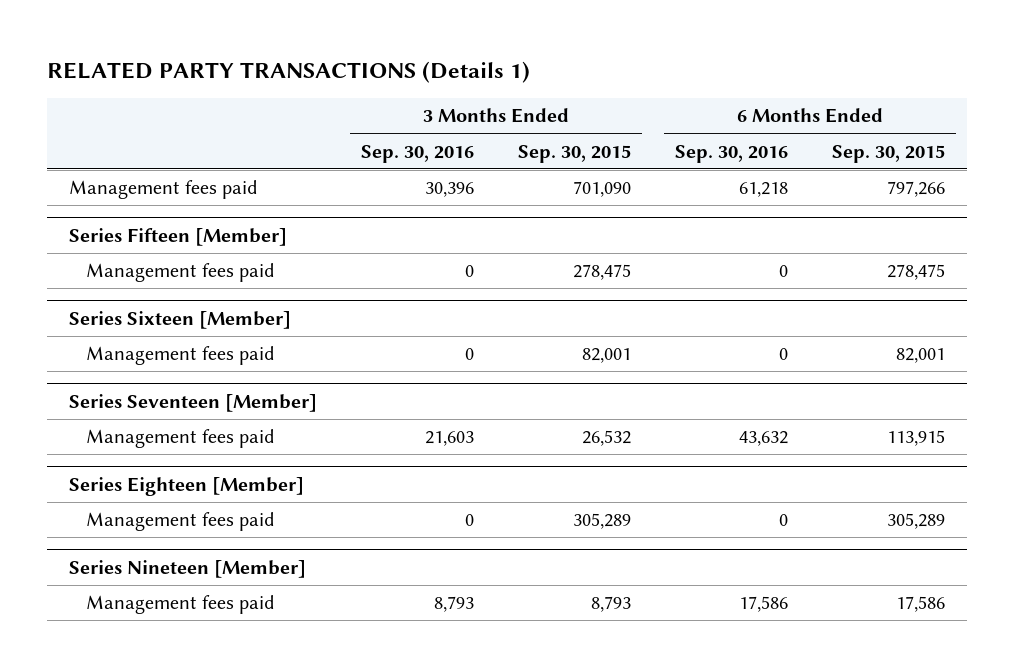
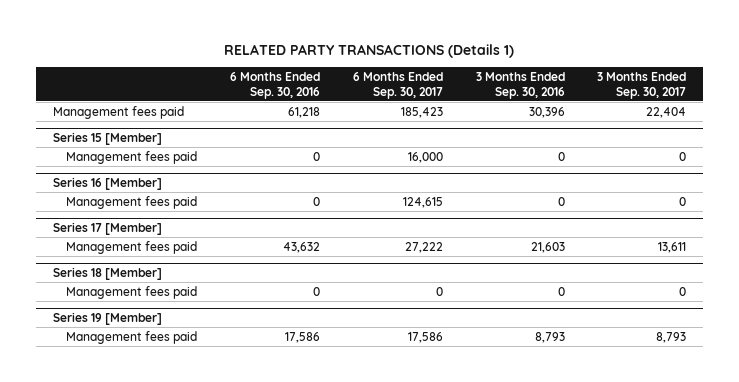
- | 3 Months Ended Sep. 30, 2016 | 3 Months Ended Sep. 30, 2015 | 6 Months Ended Sep. 30, 2016 | 6 Months Ended Sep. 30, 2015
+ | 6 Months Ended Sep. 30, 2016 | 6 Months Ended Sep. 30, 2017 | 3 Months Ended Sep. 30, 2016 | 3 Months Ended Sep. 30, 2017
- Series Fifteen [Member]
+ Series 15 [Member]
- Series Sixteen [Member]
+ Series 16 [Member]
- Series Seventeen [Member]
+ Series 17 [Member]
- Series Eighteen [Member]
+ Series 18 [Member]
- Series Nineteen [Member]
+ Series 19 [Member]

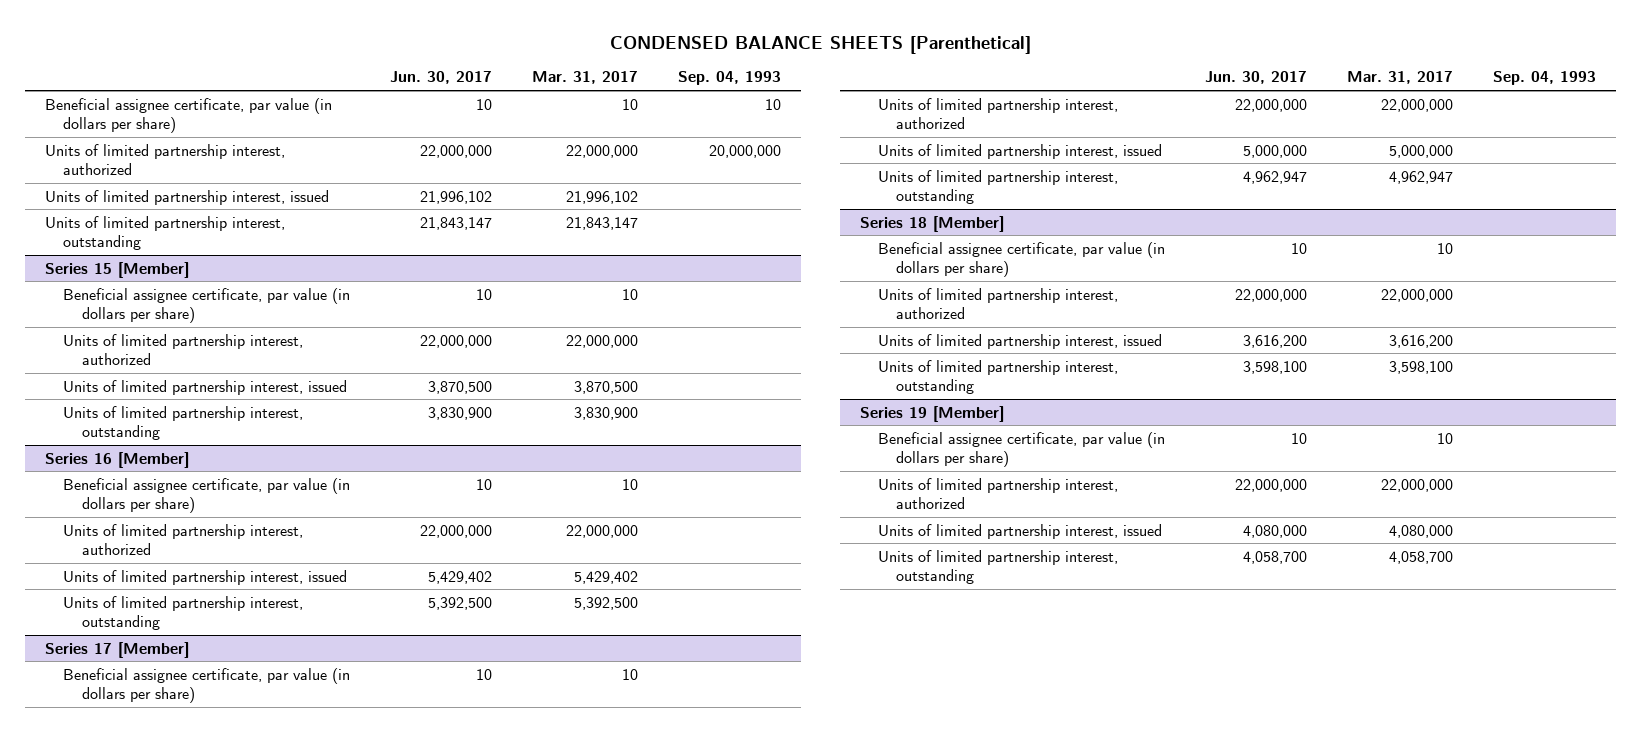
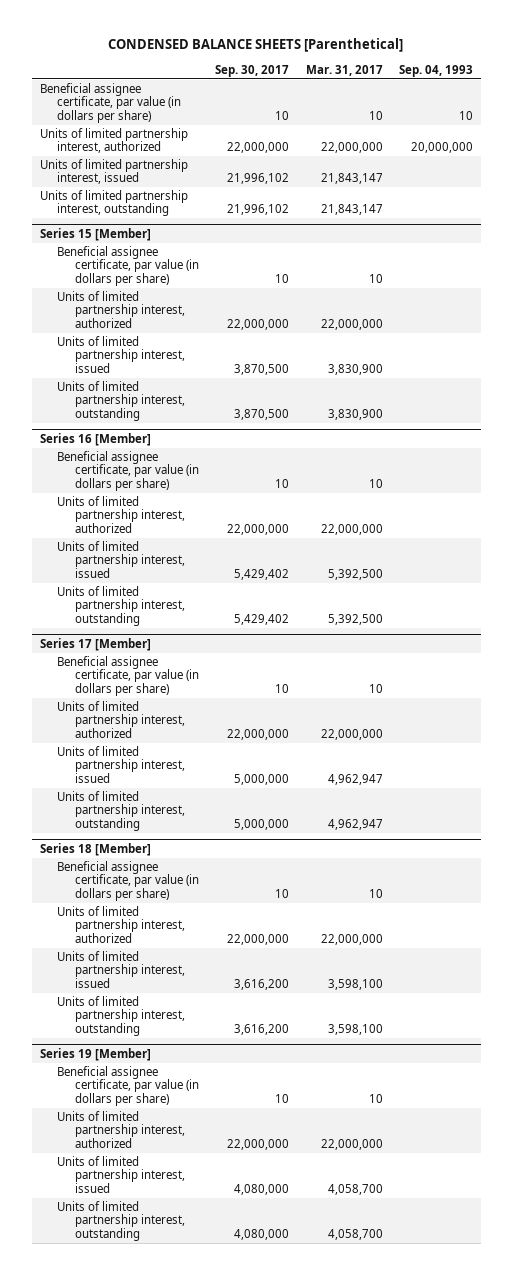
- | Jun. 30, 2017 | Mar. 31, 2017 | Sep. 04, 1993
+ | Sep. 30, 2017 | Mar. 31, 2017 | Sep. 04, 1993
- Units of limited partnership interest, issued | 21,996,102 | 21,996,102 |
+ Units of limited partnership interest, issued | 21,996,102 | 21,843,147 |
@ Series 15 [Member]
- Units of limited partnership interest, issued | 3,870,500 | 3,870,500 |
+ Units of limited partnership interest, issued | 3,870,500 | 3,830,900 |
@ Series 16 [Member]
- Units of limited partnership interest, issued | 5,429,402 | 5,429,402 |
+ Units of limited partnership interest, issued | 5,429,402 | 5,392,500 |
@ Series 17 [Member]
- Units of limited partnership interest, issued | 5,000,000 | 5,000,000 |
+ Units of limited partnership interest, issued | 5,000,000 | 4,962,947 |
@ Series 18 [Member]
- Units of limited partnership interest, issued | 3,616,200 | 3,616,200 |
+ Units of limited partnership interest, issued | 3,616,200 | 3,598,100 |
@ Series 19 [Member]
- Units of limited partnership interest, issued | 4,080,000 | 4,080,000 |
+ Units of limited partnership interest, issued | 4,080,000 | 4,058,700 |

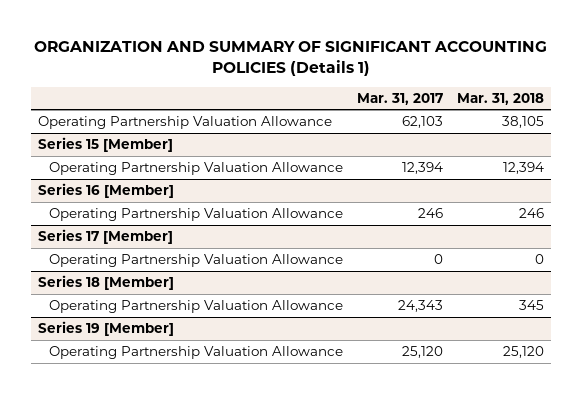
- CONDENSED BALANCE SHEETS [Parenthetical]
+ ORGANIZATION AND SUMMARY OF SIGNIFICANT ACCOUNTING POLICIES (Details 1)
- | Sep. 30, 2017 | Mar. 31, 2017 | Sep. 04, 1993
+ | Mar. 31, 2017 | Mar. 31, 2018
- Beneficial assignee certificate, par value (in dollars per share) | 10 | 10 | 10
- Units of limited partnership interest, authorized | 22,000,000 | 22,000,000 | 20,000,000
- Units of limited partnership interest, issued | 21,996,102 | 21,843,147 |
- Units of limited partnership interest, outstanding | 21,996,102 | 21,843,147 |
+ Operating Partnership Valuation Allowance | 62,103 | 38,105
@ Series 15 [Member]
- Beneficial assignee certificate, par value (in dollars per share) | 10 | 10 |
- Units of limited partnership interest, authorized | 22,000,000 | 22,000,000 |
- Units of limited partnership interest, issued | 3,870,500 | 3,830,900 |
- Units of limited partnership interest, outstanding | 3,870,500 | 3,830,900 |
+ Operating Partnership Valuation Allowance | 12,394 | 12,394
@ Series 16 [Member]
- Beneficial assignee certificate, par value (in dollars per share) | 10 | 10 |
- Units of limited partnership interest, authorized | 22,000,000 | 22,000,000 |
- Units of limited partnership interest, issued | 5,429,402 | 5,392,500 |
- Units of limited partnership interest, outstanding | 5,429,402 | 5,392,500 |
+ Operating Partnership Valuation Allowance | 246 | 246
@ Series 17 [Member]
- Beneficial assignee certificate, par value (in dollars per share) | 10 | 10 |
- Units of limited partnership interest, authorized | 22,000,000 | 22,000,000 |
- Units of limited partnership interest, issued | 5,000,000 | 4,962,947 |
- Units of limited partnership interest, outstanding | 5,000,000 | 4,962,947 |
+ Operating Partnership Valuation Allowance | 0 | 0
@ Series 18 [Member]
- Beneficial assignee certificate, par value (in dollars per share) | 10 | 10 |
- Units of limited partnership interest, authorized | 22,000,000 | 22,000,000 |
- Units of limited partnership interest, issued | 3,616,200 | 3,598,100 |
- Units of limited partnership interest, outstanding | 3,616,200 | 3,598,100 |
+ Operating Partnership Valuation Allowance | 24,343 | 345
@ Series 19 [Member]
- Beneficial assignee certificate, par value (in dollars per share) | 10 | 10 |
- Units of limited partnership interest, authorized | 22,000,000 | 22,000,000 |
- Units of limited partnership interest, issued | 4,080,000 | 4,058,700 |
- Units of limited partnership interest, outstanding | 4,080,000 | 4,058,700 |
+ Operating Partnership Valuation Allowance | 25,120 | 25,120

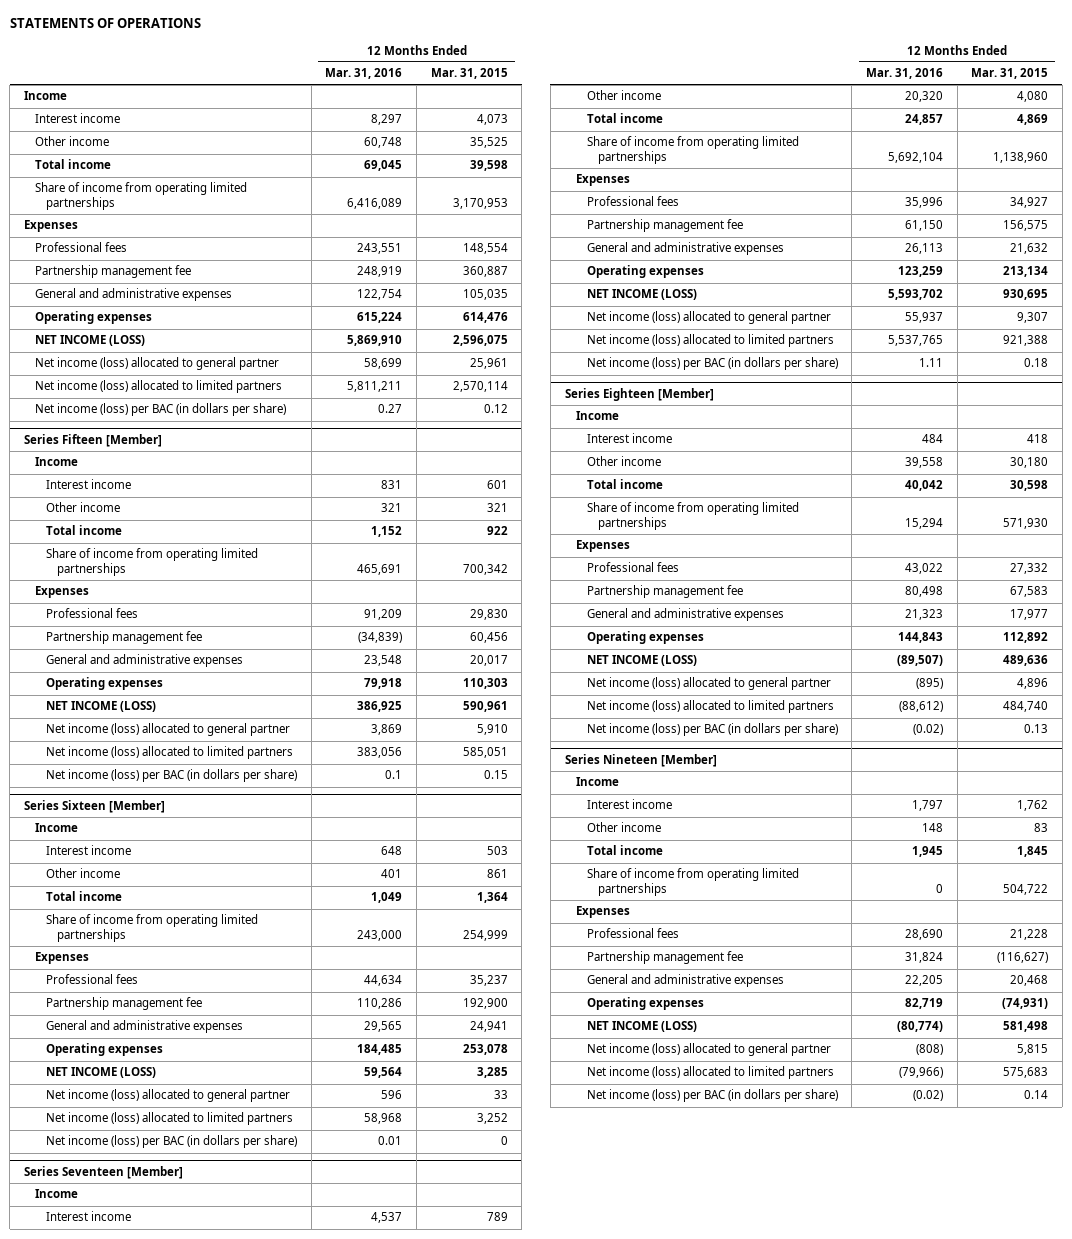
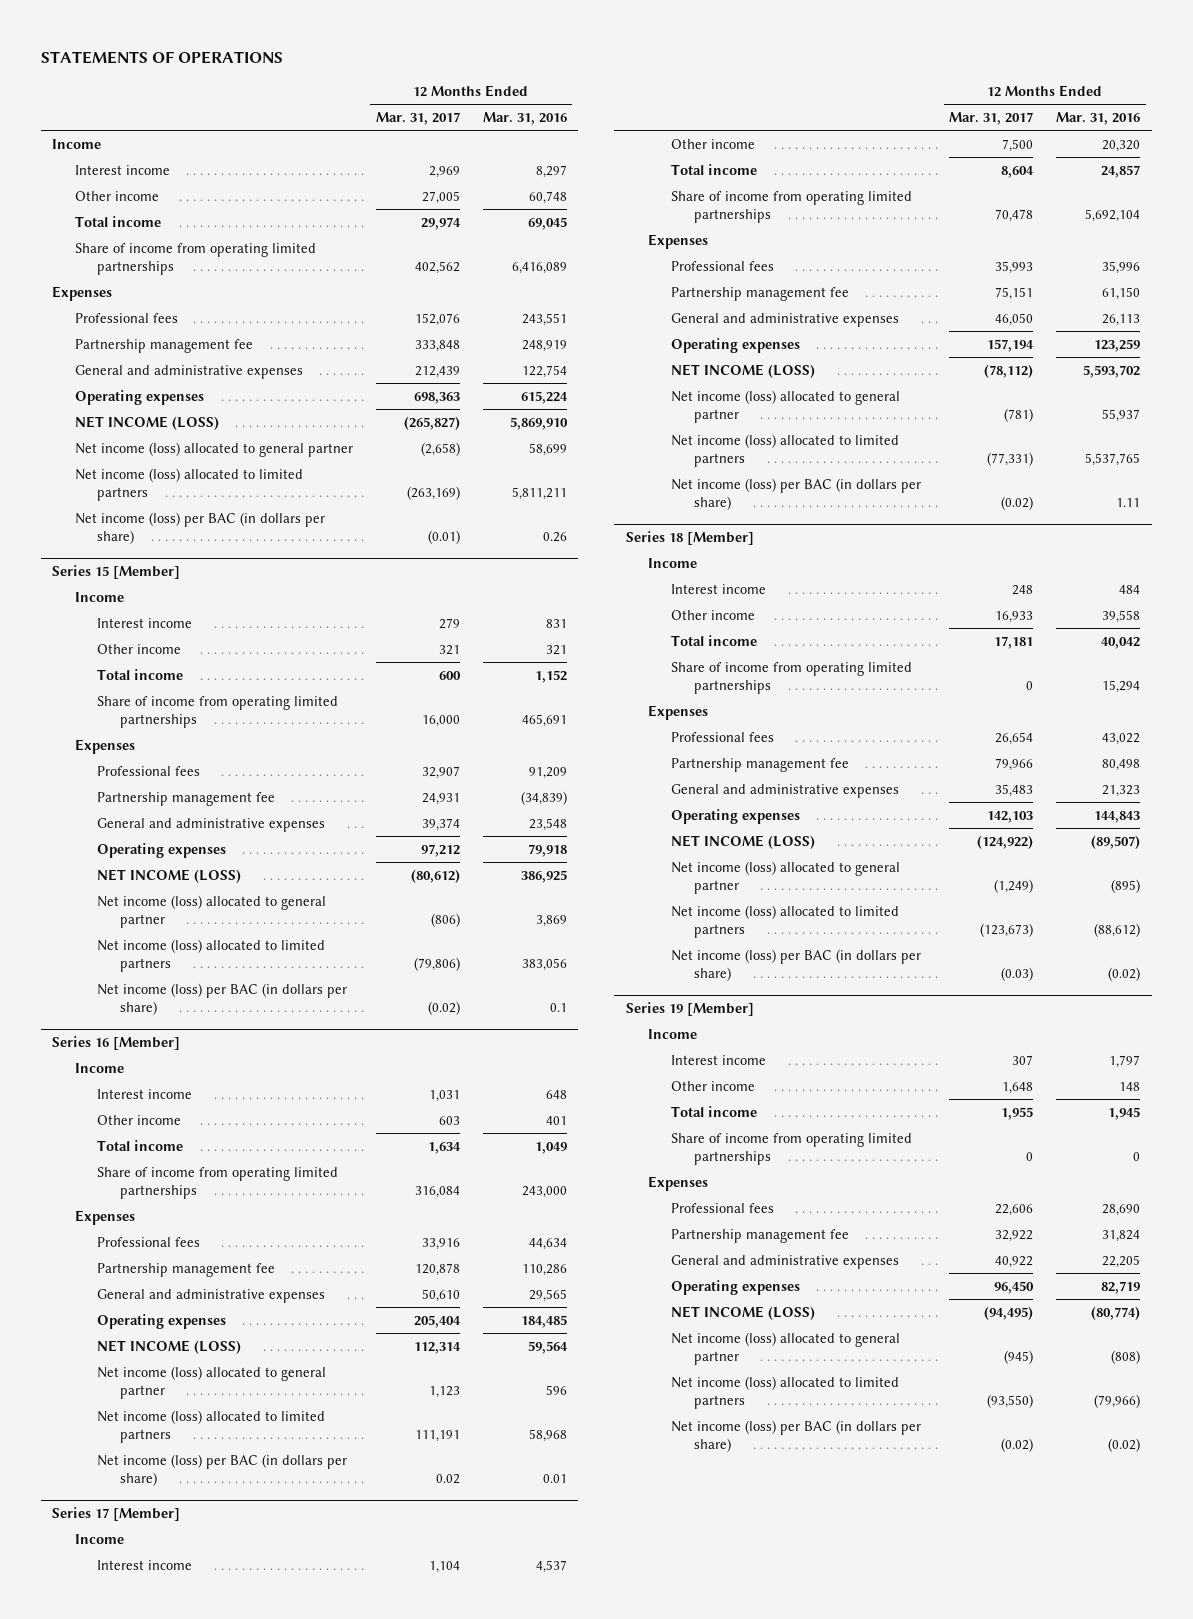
- | 12 Months Ended Mar. 31, 2016 | 12 Months Ended Mar. 31, 2015
+ | 12 Months Ended Mar. 31, 2017 | 12 Months Ended Mar. 31, 2016
- Net income (loss) per BAC (in dollars per share) | 0.27 | 0.12
- Series Fifteen [Member]
+ Net income (loss) per BAC (in dollars per share) | (0.01) | 0.26
+ Series 15 [Member]
- Series Sixteen [Member]
+ Series 16 [Member]
- Series Seventeen [Member]
+ Series 17 [Member]
- Series Eighteen [Member]
+ Series 18 [Member]
- Series Nineteen [Member]
+ Series 19 [Member]

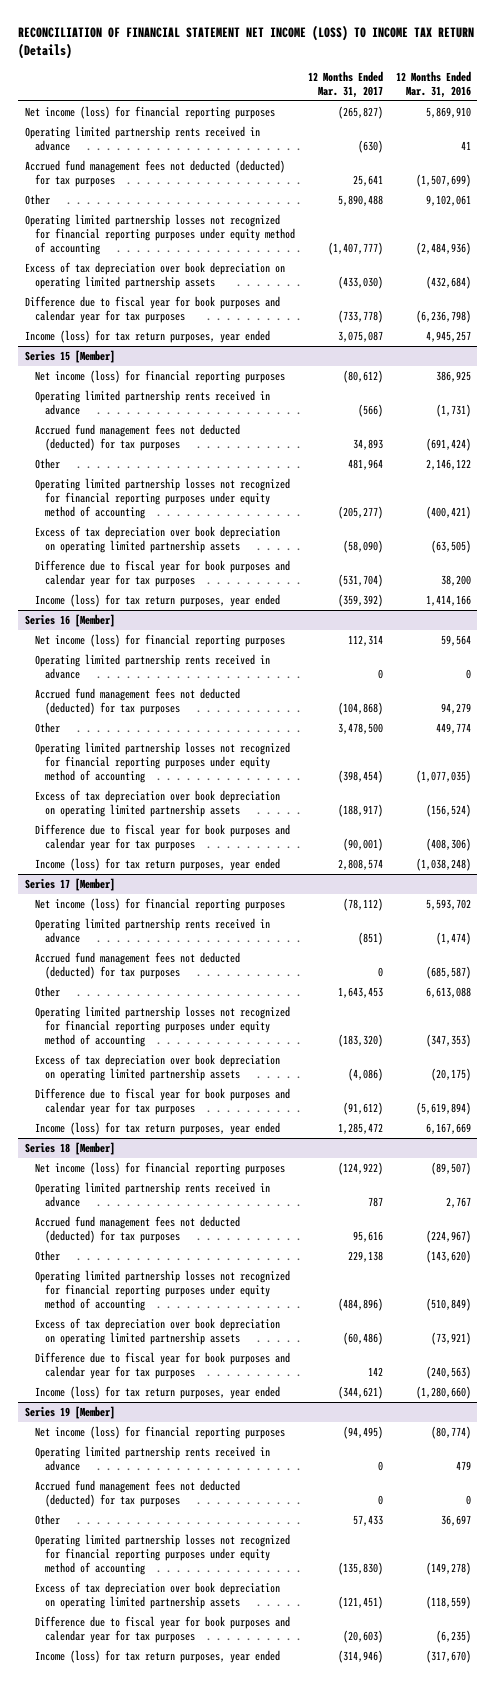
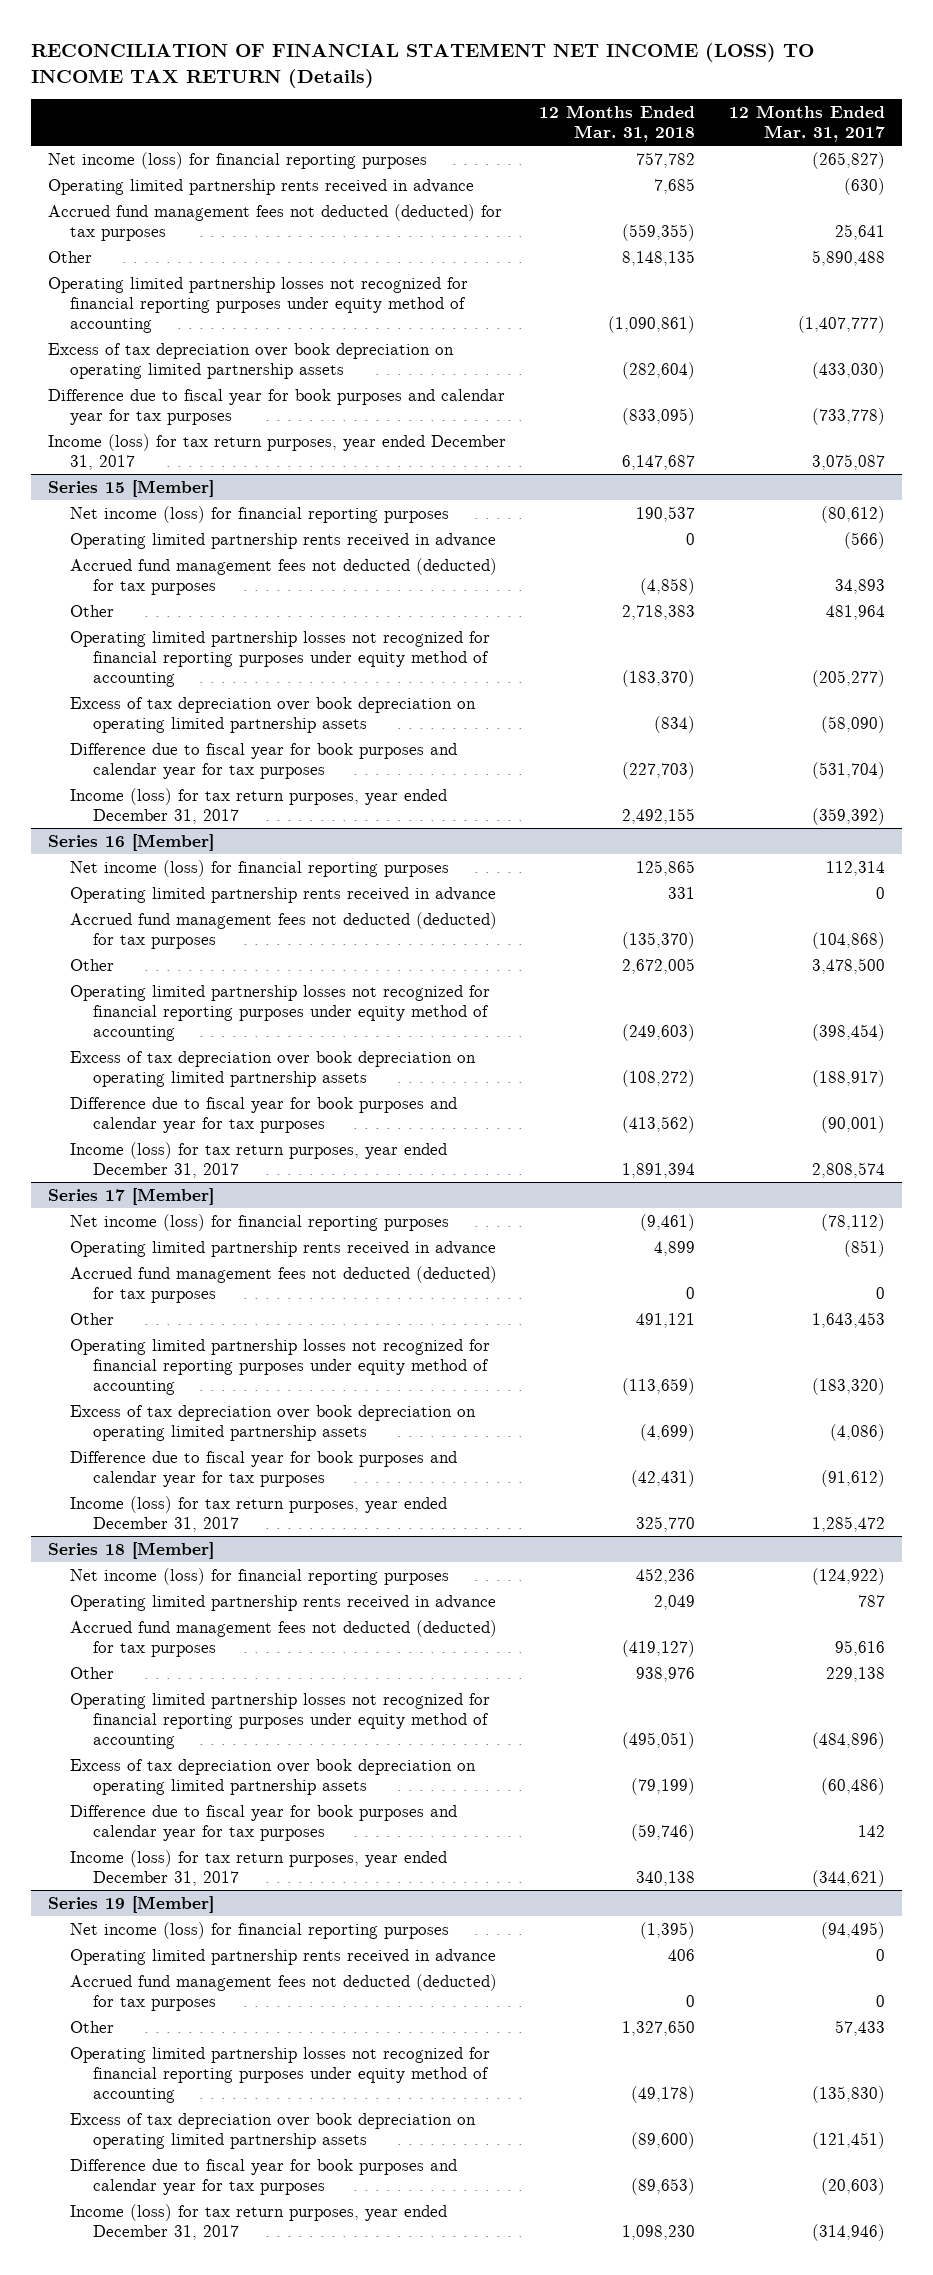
- | 12 Months Ended Mar. 31, 2017 | 12 Months Ended Mar. 31, 2016
+ | 12 Months Ended Mar. 31, 2018 | 12 Months Ended Mar. 31, 2017
- Income (loss) for tax return purposes, year ended | 3,075,087 | 4,945,257
+ Income (loss) for tax return purposes, year ended December 31, 2017 | 6,147,687 | 3,075,087
@ Series 15 [Member]
- Income (loss) for tax return purposes, year ended | (359,392) | 1,414,166
+ Income (loss) for tax return purposes, year ended December 31, 2017 | 2,492,155 | (359,392)
@ Series 16 [Member]
- Income (loss) for tax return purposes, year ended | 2,808,574 | (1,038,248)
+ Income (loss) for tax return purposes, year ended December 31, 2017 | 1,891,394 | 2,808,574
@ Series 17 [Member]
- Income (loss) for tax return purposes, year ended | 1,285,472 | 6,167,669
+ Income (loss) for tax return purposes, year ended December 31, 2017 | 325,770 | 1,285,472
@ Series 18 [Member]
- Income (loss) for tax return purposes, year ended | (344,621) | (1,280,660)
+ Income (loss) for tax return purposes, year ended December 31, 2017 | 340,138 | (344,621)
@ Series 19 [Member]
- Income (loss) for tax return purposes, year ended | (314,946) | (317,670)
+ Income (loss) for tax return purposes, year ended December 31, 2017 | 1,098,230 | (314,946)

